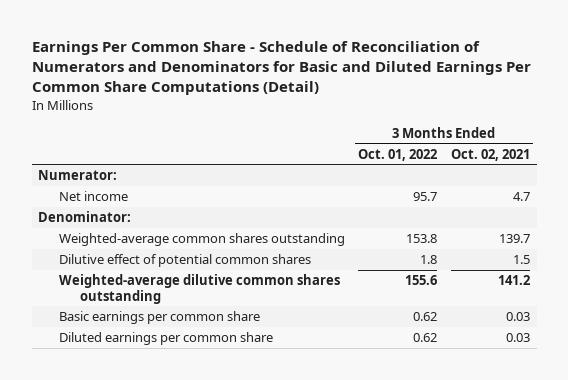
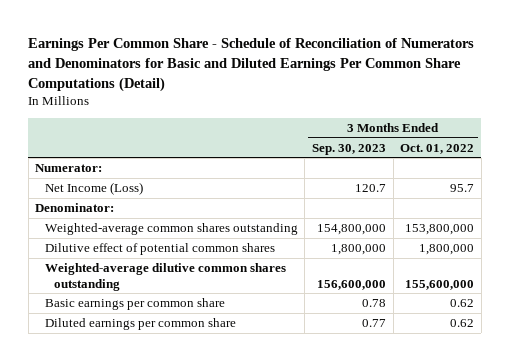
- | 3 Months Ended Oct. 01, 2022 | 3 Months Ended Oct. 02, 2021
+ | 3 Months Ended Sep. 30, 2023 | 3 Months Ended Oct. 01, 2022
- Net income | 95.7 | 4.7
+ Net Income (Loss) | 120.7 | 95.7
- Weighted-average common shares outstanding | 153.8 | 139.7
- Dilutive effect of potential common shares | 1.8 | 1.5
- Weighted-average dilutive common shares outstanding | 155.6 | 141.2
+ Weighted-average common shares outstanding | 154,800,000 | 153,800,000
+ Dilutive effect of potential common shares | 1,800,000 | 1,800,000
+ Weighted-average dilutive common shares outstanding | 156,600,000 | 155,600,000

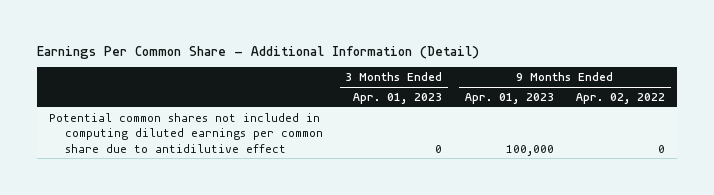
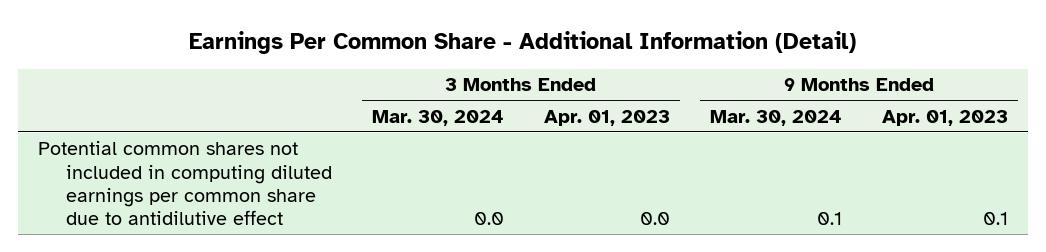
- | 3 Months Ended Apr. 01, 2023 | 9 Months Ended Apr. 01, 2023 | 9 Months Ended Apr. 02, 2022
+ | 3 Months Ended Mar. 30, 2024 | 3 Months Ended Apr. 01, 2023 | 9 Months Ended Mar. 30, 2024 | 9 Months Ended Apr. 01, 2023
- Potential common shares not included in computing diluted earnings per common share due to antidilutive effect | 0 | 100,000 | 0
+ Potential common shares not included in computing diluted earnings per common share due to antidilutive effect | 0.0 | 0.0 | 0.1 | 0.1

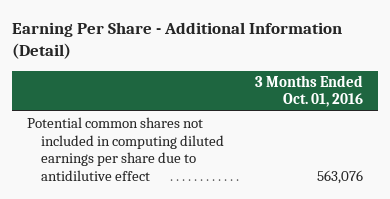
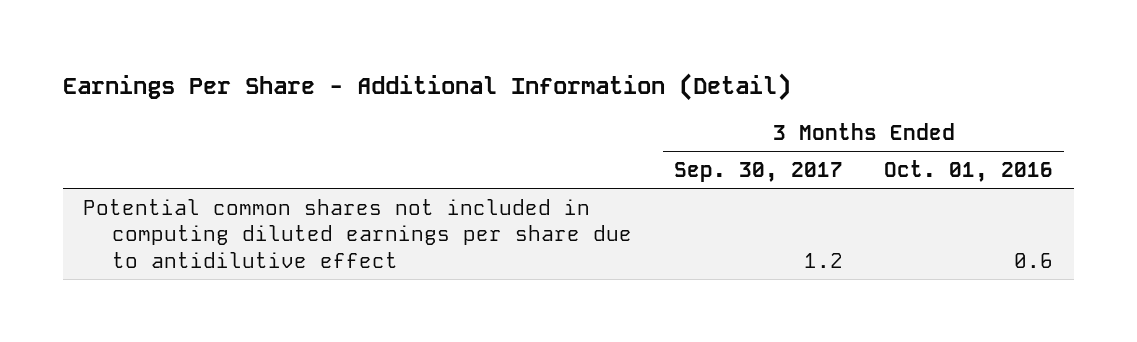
- Earning Per Share - Additional Information (Detail)
+ Earnings Per Share - Additional Information (Detail)
- | 3 Months Ended Oct. 01, 2016
+ | 3 Months Ended Sep. 30, 2017 | 3 Months Ended Oct. 01, 2016
- Potential common shares not included in computing diluted earnings per share due to antidilutive effect | 563,076
+ Potential common shares not included in computing diluted earnings per share due to antidilutive effect | 1.2 | 0.6

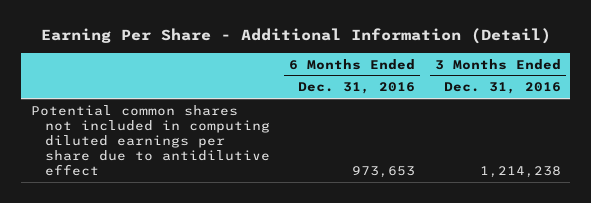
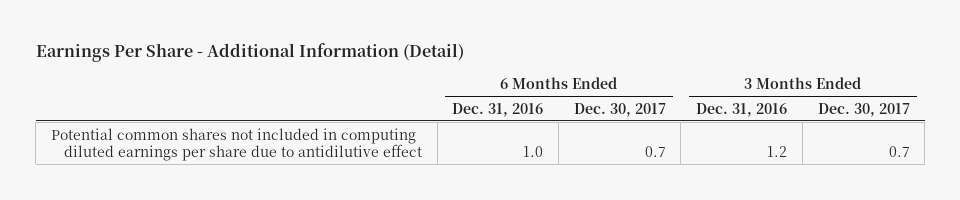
- Earning Per Share - Additional Information (Detail)
+ Earnings Per Share - Additional Information (Detail)
- | 6 Months Ended Dec. 31, 2016 | 3 Months Ended Dec. 31, 2016
+ | 6 Months Ended Dec. 31, 2016 | 6 Months Ended Dec. 30, 2017 | 3 Months Ended Dec. 31, 2016 | 3 Months Ended Dec. 30, 2017
- Potential common shares not included in computing diluted earnings per share due to antidilutive effect | 973,653 | 1,214,238
+ Potential common shares not included in computing diluted earnings per share due to antidilutive effect | 1.0 | 0.7 | 1.2 | 0.7

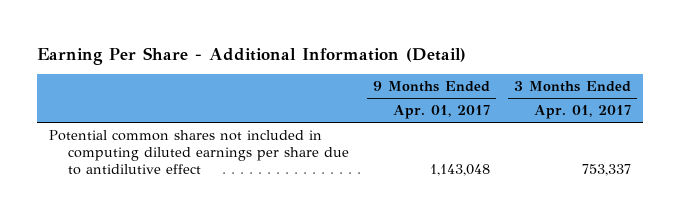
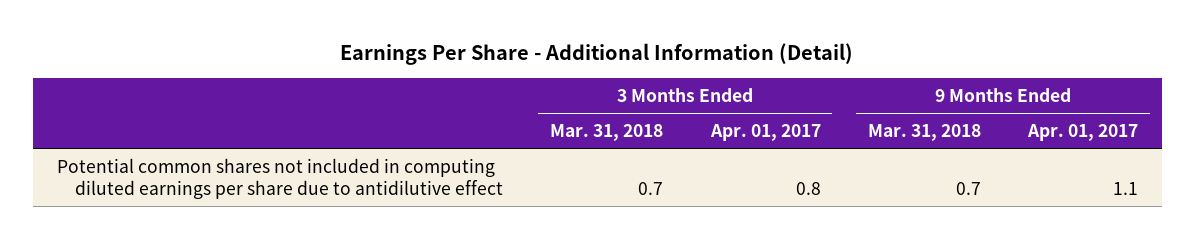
- Earning Per Share - Additional Information (Detail)
+ Earnings Per Share - Additional Information (Detail)
- | 9 Months Ended Apr. 01, 2017 | 3 Months Ended Apr. 01, 2017
+ | 3 Months Ended Mar. 31, 2018 | 3 Months Ended Apr. 01, 2017 | 9 Months Ended Mar. 31, 2018 | 9 Months Ended Apr. 01, 2017
- Potential common shares not included in computing diluted earnings per share due to antidilutive effect | 1,143,048 | 753,337
+ Potential common shares not included in computing diluted earnings per share due to antidilutive effect | 0.7 | 0.8 | 0.7 | 1.1

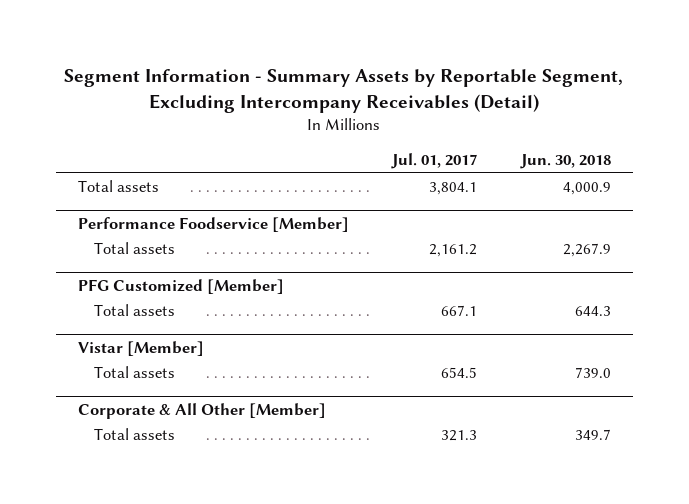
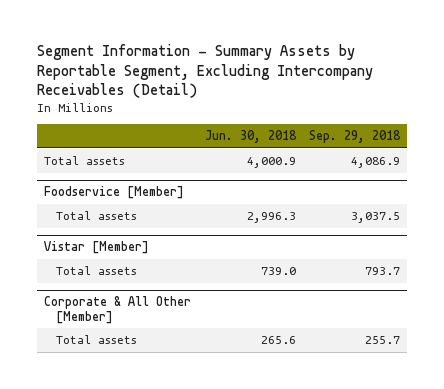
- | Jul. 01, 2017 | Jun. 30, 2018
+ | Jun. 30, 2018 | Sep. 29, 2018
- Performance Foodservice [Member]
- Total assets | 2,161.2 | 2,267.9
- PFG Customized [Member]
- Total assets | 667.1 | 644.3
+ Foodservice [Member]
+ Total assets | 2,996.3 | 3,037.5
@ Corporate & All Other [Member]
- Total assets | 321.3 | 349.7
+ Total assets | 265.6 | 255.7

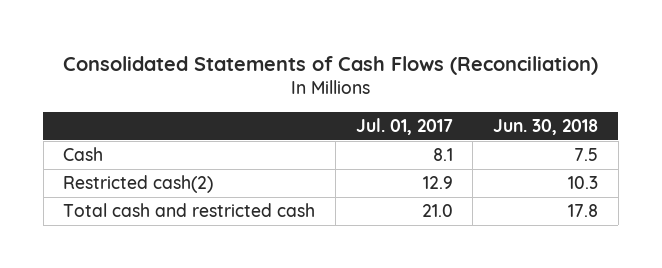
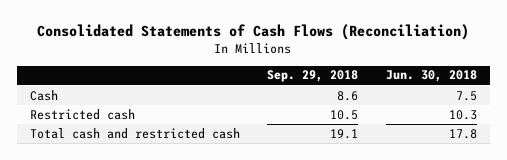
- | Jul. 01, 2017 | Jun. 30, 2018
+ | Sep. 29, 2018 | Jun. 30, 2018
- Restricted cash(2) | 12.9 | 10.3
+ Restricted cash | 10.5 | 10.3

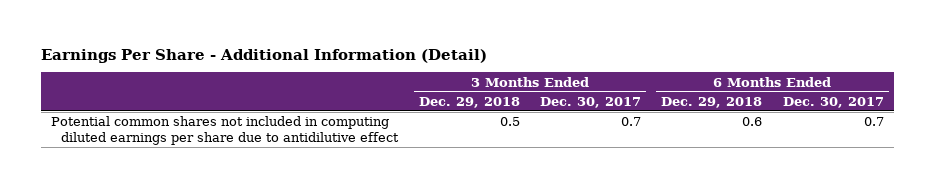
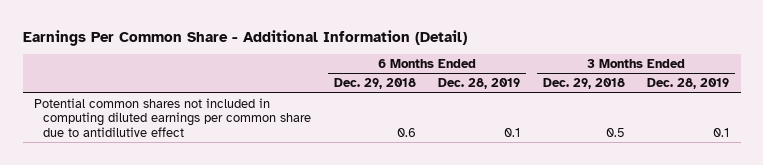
- Earnings Per Share - Additional Information (Detail)
+ Earnings Per Common Share - Additional Information (Detail)
- | 3 Months Ended Dec. 29, 2018 | 3 Months Ended Dec. 30, 2017 | 6 Months Ended Dec. 29, 2018 | 6 Months Ended Dec. 30, 2017
+ | 6 Months Ended Dec. 29, 2018 | 6 Months Ended Dec. 28, 2019 | 3 Months Ended Dec. 29, 2018 | 3 Months Ended Dec. 28, 2019
- Potential common shares not included in computing diluted earnings per share due to antidilutive effect | 0.5 | 0.7 | 0.6 | 0.7
+ Potential common shares not included in computing diluted earnings per common share due to antidilutive effect | 0.6 | 0.1 | 0.5 | 0.1

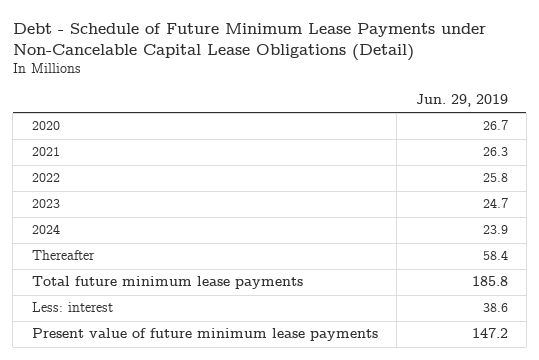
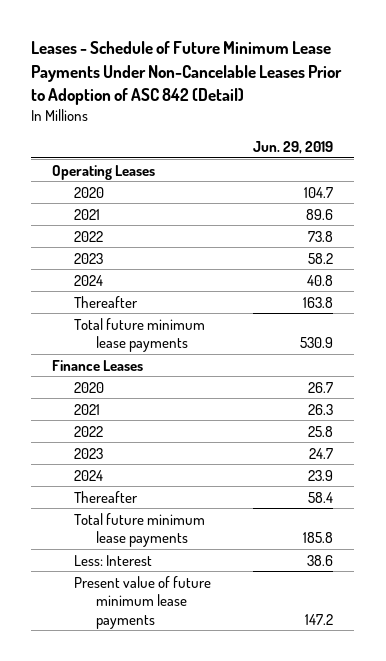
- Debt - Schedule of Future Minimum Lease Payments under Non-Cancelable Capital Lease Obligations (Detail)
+ Leases - Schedule of Future Minimum Lease Payments Under Non-Cancelable Leases Prior to Adoption of ASC 842 (Detail)
+ Operating Leases
+ 2020 | 104.7
+ 2021 | 89.6
+ 2022 | 73.8
+ 2023 | 58.2
+ 2024 | 40.8
+ Thereafter | 163.8
+ Total future minimum lease payments | 530.9
+ Finance Leases
- Less: interest | 38.6
+ Less: Interest | 38.6

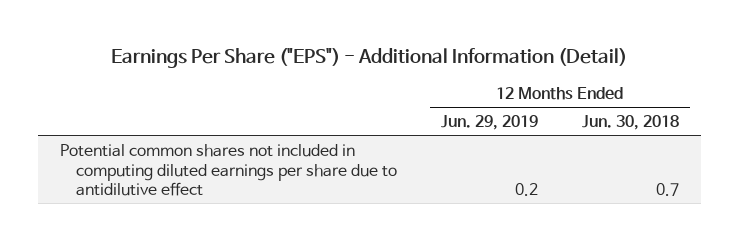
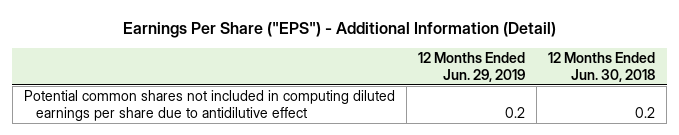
- Potential common shares not included in computing diluted earnings per share due to antidilutive effect | 0.2 | 0.7
+ Potential common shares not included in computing diluted earnings per share due to antidilutive effect | 0.2 | 0.2

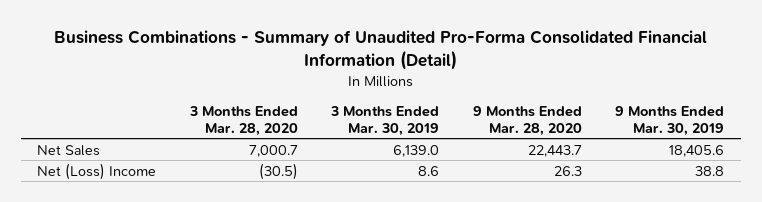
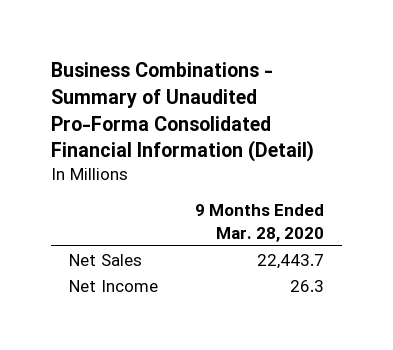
- | 3 Months Ended Mar. 28, 2020 | 3 Months Ended Mar. 30, 2019 | 9 Months Ended Mar. 28, 2020 | 9 Months Ended Mar. 30, 2019
+ | 9 Months Ended Mar. 28, 2020
- Net (Loss) Income | (30.5) | 8.6 | 26.3 | 38.8
+ Net Income | 26.3

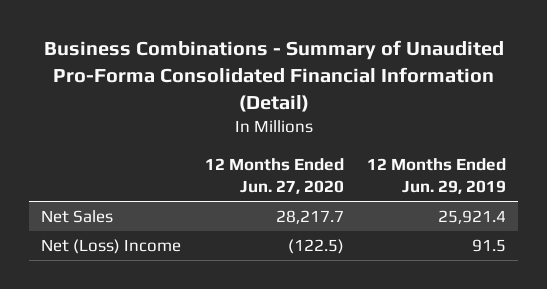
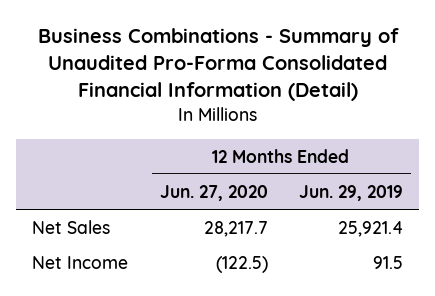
- Net (Loss) Income | (122.5) | 91.5
+ Net Income | (122.5) | 91.5

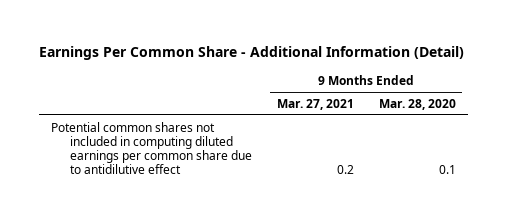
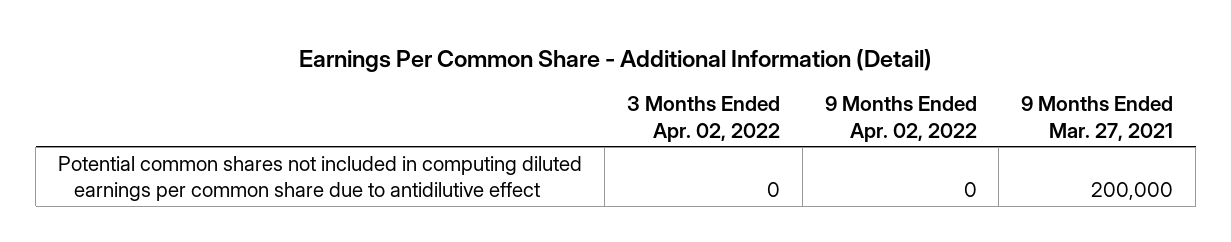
- | 9 Months Ended Mar. 27, 2021 | 9 Months Ended Mar. 28, 2020
+ | 3 Months Ended Apr. 02, 2022 | 9 Months Ended Apr. 02, 2022 | 9 Months Ended Mar. 27, 2021
- Potential common shares not included in computing diluted earnings per common share due to antidilutive effect | 0.2 | 0.1
+ Potential common shares not included in computing diluted earnings per common share due to antidilutive effect | 0 | 0 | 200,000

